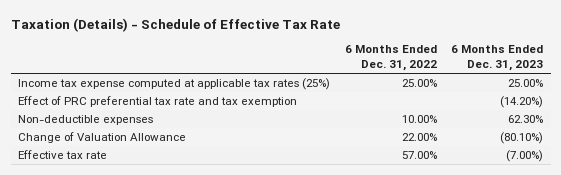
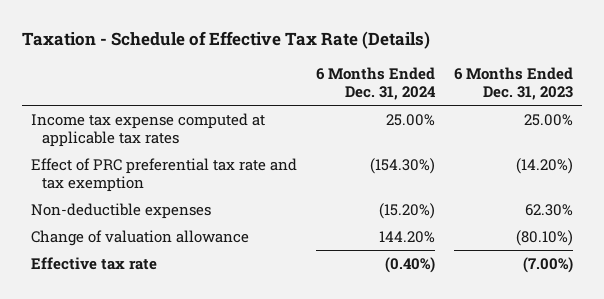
- Taxation (Details) - Schedule of Effective Tax Rate
+ Taxation - Schedule of Effective Tax Rate (Details)
- | 6 Months Ended Dec. 31, 2022 | 6 Months Ended Dec. 31, 2023
+ | 6 Months Ended Dec. 31, 2024 | 6 Months Ended Dec. 31, 2023
- Income tax expense computed at applicable tax rates (25%) | 25.00% | 25.00%
+ Income tax expense computed at applicable tax rates | 25.00% | 25.00%
- Change of Valuation Allowance | 22.00% | (80.10%)
+ Change of valuation allowance | 144.20% | (80.10%)

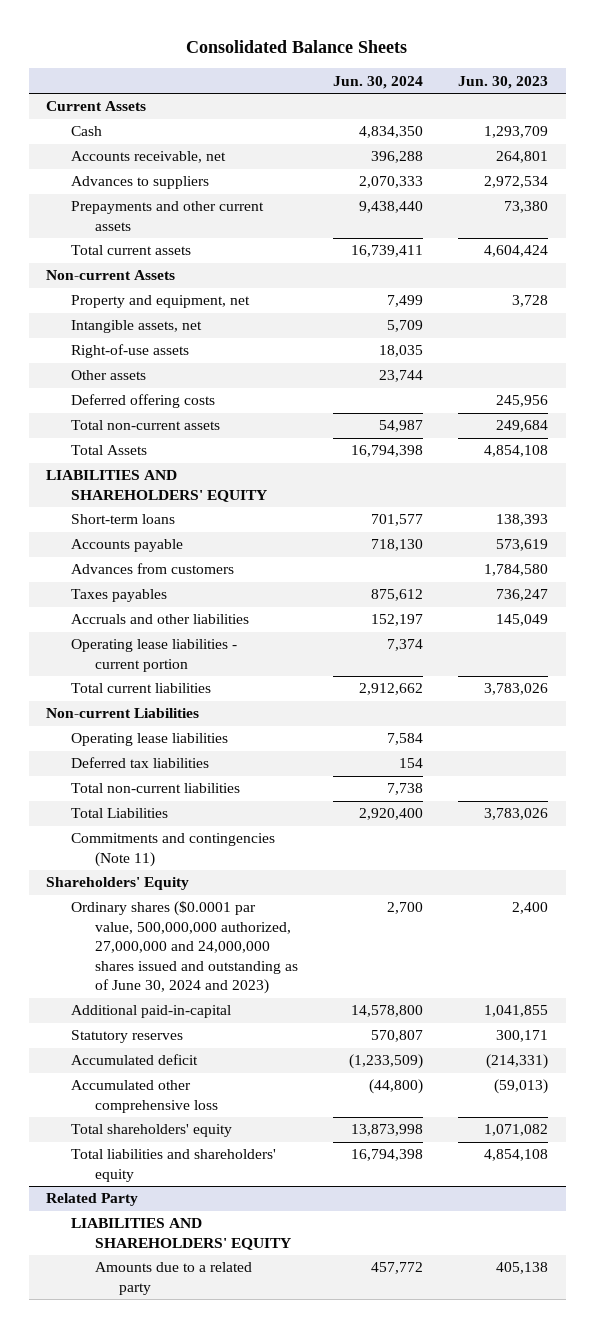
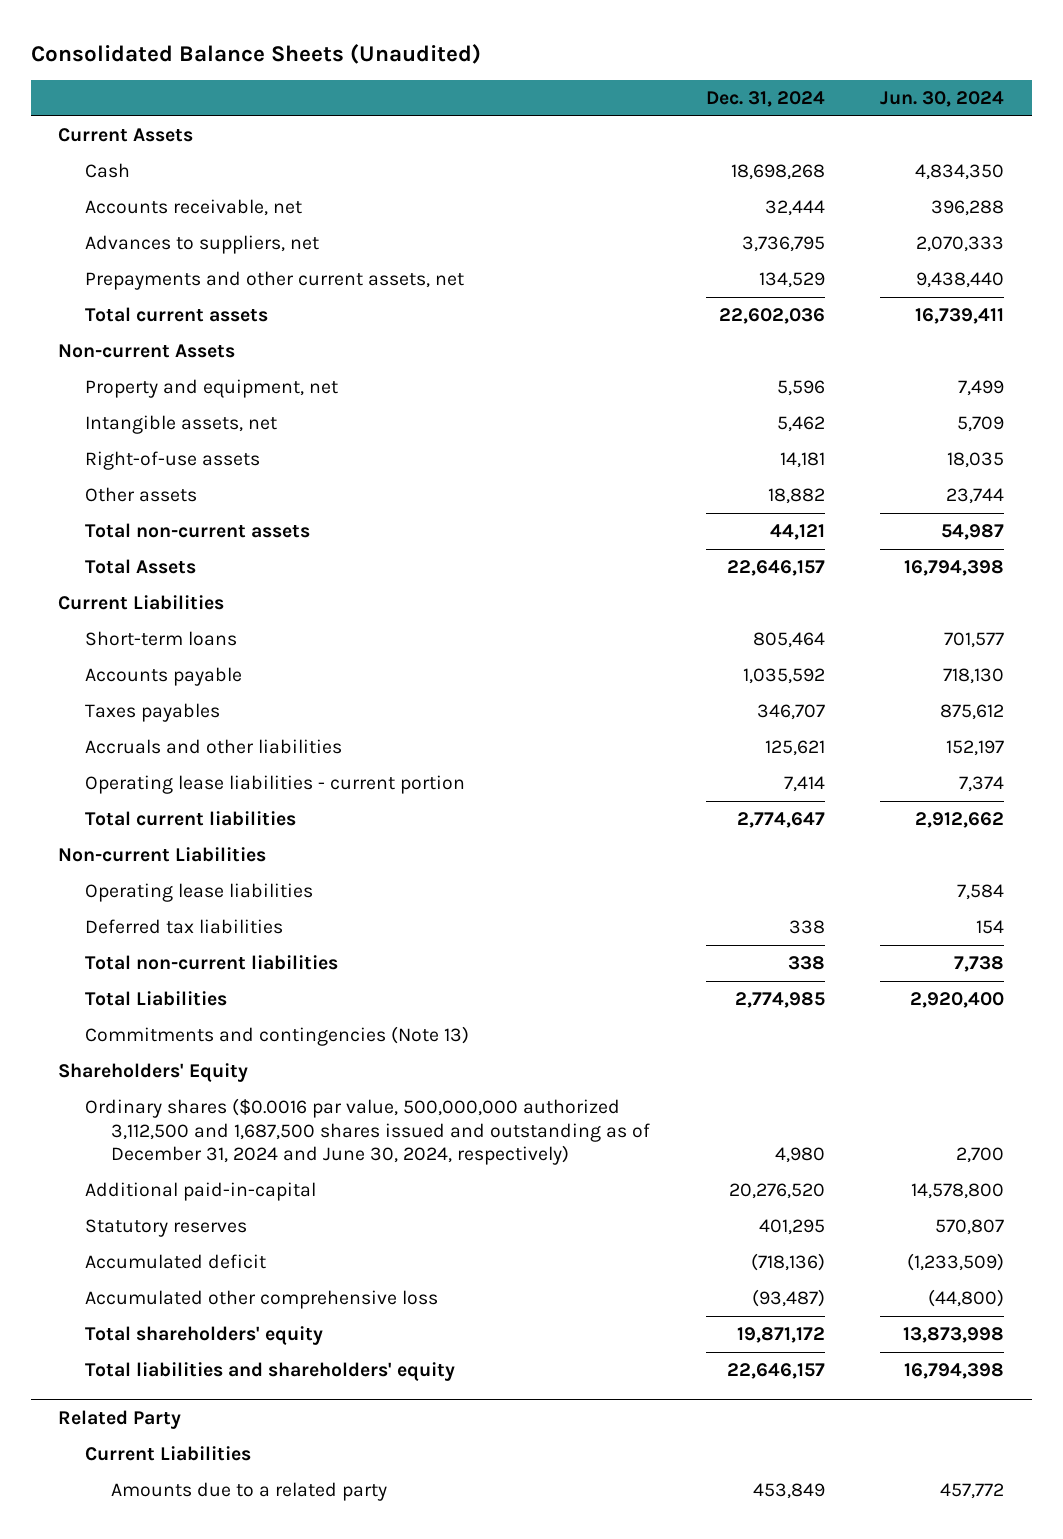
- Consolidated Balance Sheets
+ Consolidated Balance Sheets (Unaudited)
- | Jun. 30, 2024 | Jun. 30, 2023
+ | Dec. 31, 2024 | Jun. 30, 2024
- Advances to suppliers | 2,070,333 | 2,972,534
- Prepayments and other current assets | 9,438,440 | 73,380
+ Advances to suppliers, net | 3,736,795 | 2,070,333
+ Prepayments and other current assets, net | 134,529 | 9,438,440
- Deferred offering costs | | 245,956
- LIABILITIES AND SHAREHOLDERS' EQUITY
+ Current Liabilities
- Advances from customers | | 1,784,580
- Commitments and contingencies (Note 11)
+ Commitments and contingencies (Note 13)
- Ordinary shares ($0.0001 par value, 500,000,000 authorized, 27,000,000 and 24,000,000 shares issued and outstanding as of June 30, 2024 and 2023) | 2,700 | 2,400
+ Ordinary shares ($0.0016 par value, 500,000,000 authorized 3,112,500 and 1,687,500 shares issued and outstanding as of December 31, 2024 and June 30, 2024, respectively) | 4,980 | 2,700
@ Related Party
- LIABILITIES AND SHAREHOLDERS' EQUITY
+ Current Liabilities

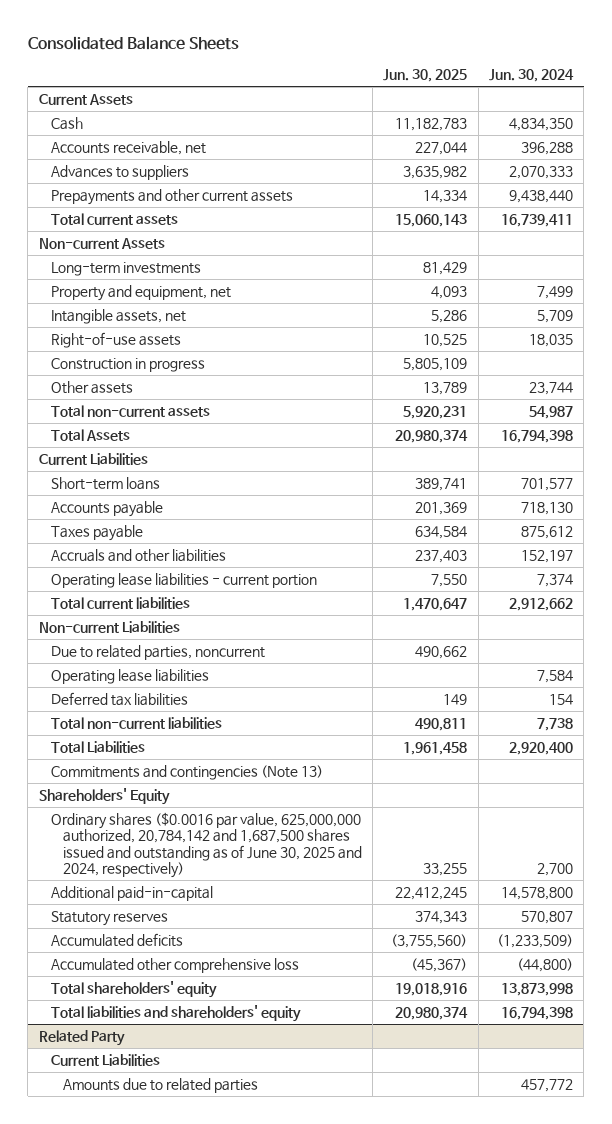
- Consolidated Balance Sheets (Unaudited)
+ Consolidated Balance Sheets
- | Dec. 31, 2024 | Jun. 30, 2024
+ | Jun. 30, 2025 | Jun. 30, 2024
- Advances to suppliers, net | 3,736,795 | 2,070,333
- Prepayments and other current assets, net | 134,529 | 9,438,440
+ Advances to suppliers | 3,635,982 | 2,070,333
+ Prepayments and other current assets | 14,334 | 9,438,440
+ Long-term investments | 81,429 |
+ Construction in progress | 5,805,109 |
- Taxes payables | 346,707 | 875,612
+ Taxes payable | 634,584 | 875,612
+ Due to related parties, noncurrent | 490,662 |
- Ordinary shares ($0.0016 par value, 500,000,000 authorized 3,112,500 and 1,687,500 shares issued and outstanding as of December 31, 2024 and June 30, 2024, respectively) | 4,980 | 2,700
+ Ordinary shares ($0.0016 par value, 625,000,000 authorized, 20,784,142 and 1,687,500 shares issued and outstanding as of June 30, 2025 and 2024, respectively) | 33,255 | 2,700
- Accumulated deficit | (718,136) | (1,233,509)
+ Accumulated deficits | (3,755,560) | (1,233,509)
@ Related Party
- Amounts due to a related party | 453,849 | 457,772
+ Amounts due to related parties | | 457,772

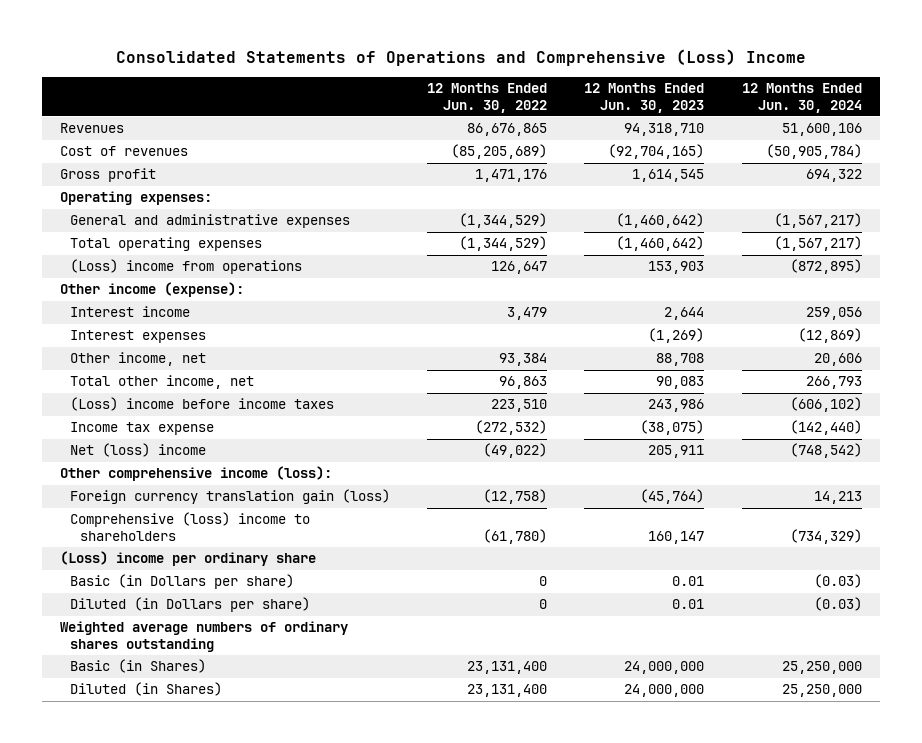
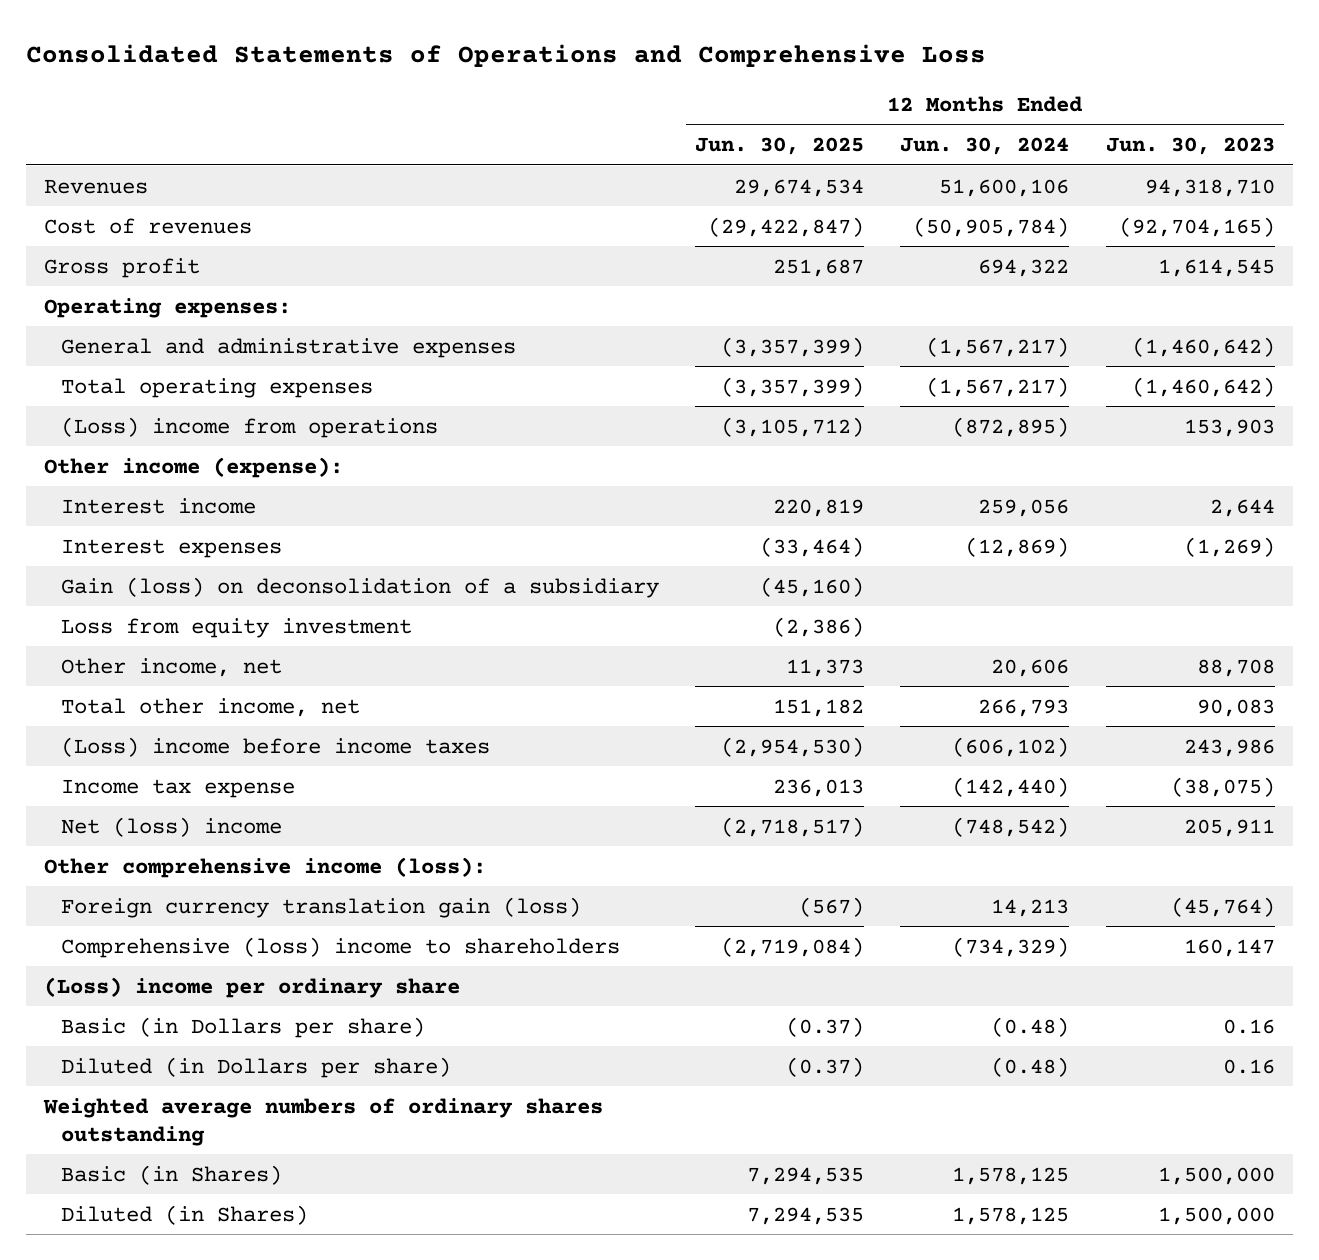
- Consolidated Statements of Operations and Comprehensive (Loss) Income
+ Consolidated Statements of Operations and Comprehensive Loss
- | 12 Months Ended Jun. 30, 2022 | 12 Months Ended Jun. 30, 2023 | 12 Months Ended Jun. 30, 2024
+ | 12 Months Ended Jun. 30, 2025 | 12 Months Ended Jun. 30, 2024 | 12 Months Ended Jun. 30, 2023
+ Gain (loss) on deconsolidation of a subsidiary | (45,160) | |
+ Loss from equity investment | (2,386) | |
- Basic (in Dollars per share) | 0 | 0.01 | (0.03)
- Diluted (in Dollars per share) | 0 | 0.01 | (0.03)
+ Basic (in Dollars per share) | (0.37) | (0.48) | 0.16
+ Diluted (in Dollars per share) | (0.37) | (0.48) | 0.16
- Basic (in Shares) | 23,131,400 | 24,000,000 | 25,250,000
- Diluted (in Shares) | 23,131,400 | 24,000,000 | 25,250,000
+ Basic (in Shares) | 7,294,535 | 1,578,125 | 1,500,000
+ Diluted (in Shares) | 7,294,535 | 1,578,125 | 1,500,000

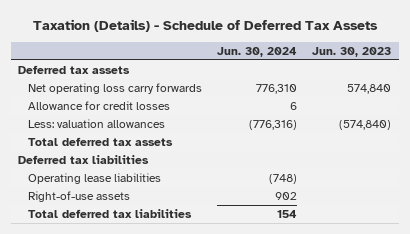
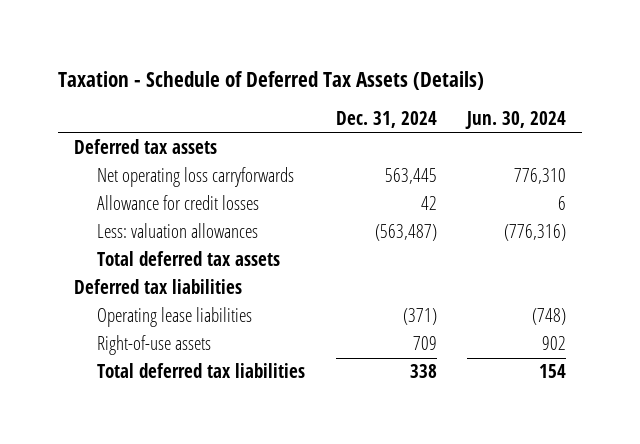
- Taxation (Details) - Schedule of Deferred Tax Assets
+ Taxation - Schedule of Deferred Tax Assets (Details)
- | Jun. 30, 2024 | Jun. 30, 2023
+ | Dec. 31, 2024 | Jun. 30, 2024
- Net operating loss carry forwards | 776,310 | 574,840
+ Net operating loss carryforwards | 563,445 | 776,310

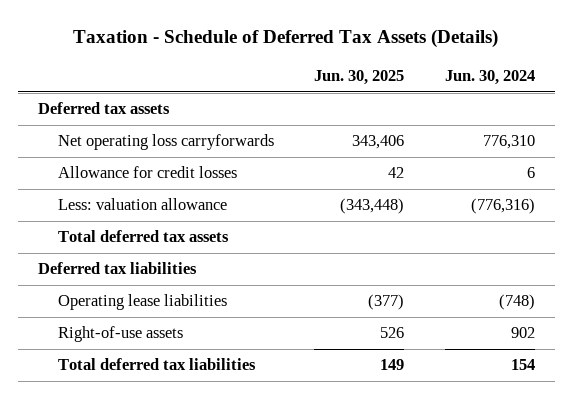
- | Dec. 31, 2024 | Jun. 30, 2024
+ | Jun. 30, 2025 | Jun. 30, 2024
- Less: valuation allowances | (563,487) | (776,316)
+ Less: valuation allowance | (343,448) | (776,316)

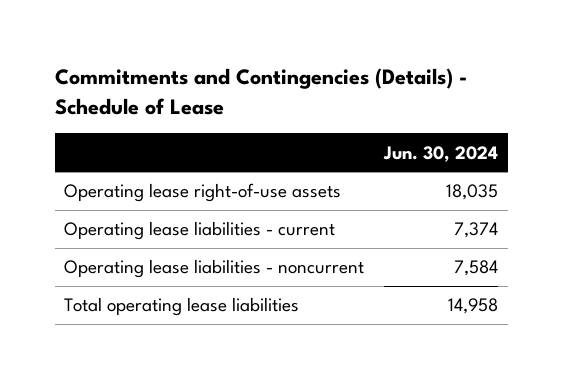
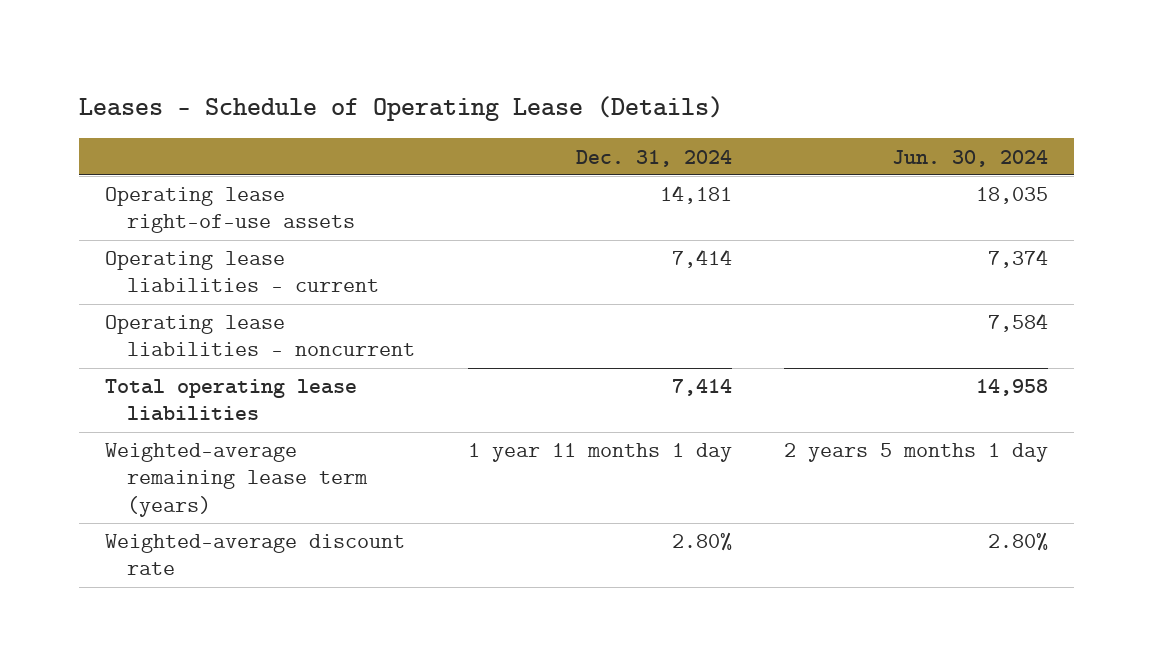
- Commitments and Contingencies (Details) - Schedule of Lease
+ Leases - Schedule of Operating Lease (Details)
- | Jun. 30, 2024
+ | Dec. 31, 2024 | Jun. 30, 2024
+ Weighted-average remaining lease term (years) | 1 year 11 months 1 day | 2 years 5 months 1 day
+ Weighted-average discount rate | 2.80% | 2.80%

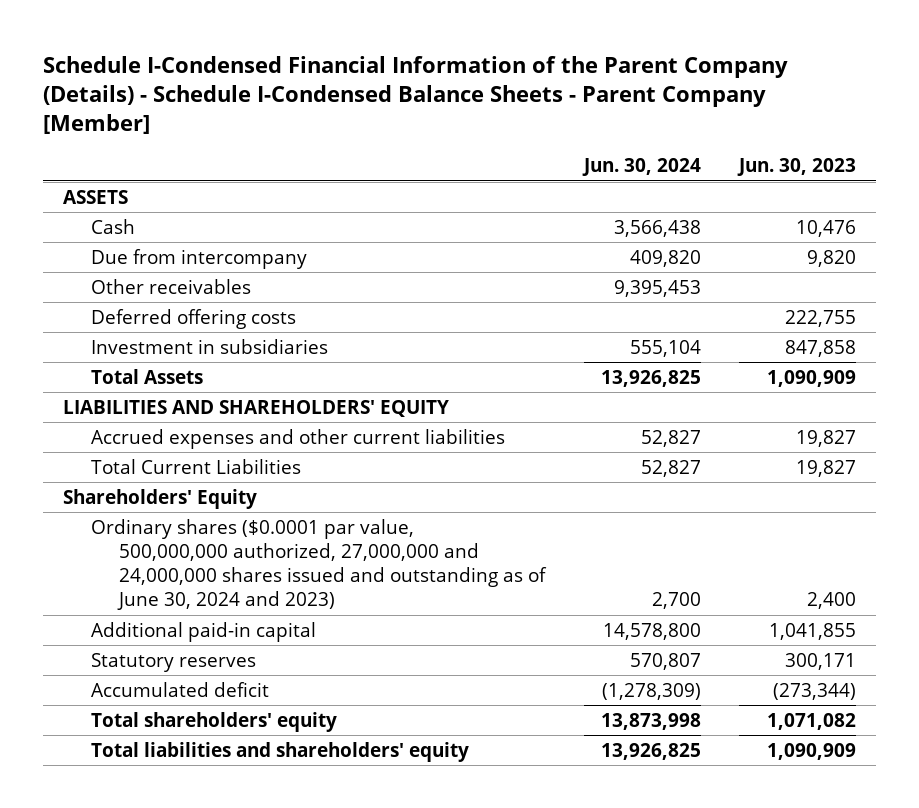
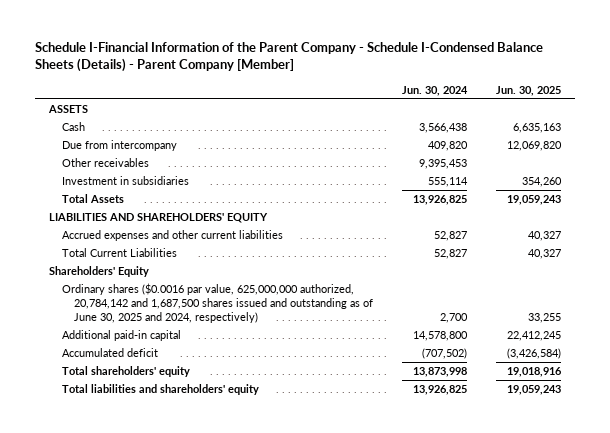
- Schedule I-Condensed Financial Information of the Parent Company (Details) - Schedule I-Condensed Balance Sheets - Parent Company [Member]
+ Schedule I-Financial Information of the Parent Company - Schedule I-Condensed Balance Sheets (Details) - Parent Company [Member]
- | Jun. 30, 2024 | Jun. 30, 2023
+ | Jun. 30, 2024 | Jun. 30, 2025
- Deferred offering costs | | 222,755
- Investment in subsidiaries | 555,104 | 847,858
+ Investment in subsidiaries | 555,114 | 354,260
- Ordinary shares ($0.0001 par value, 500,000,000 authorized, 27,000,000 and 24,000,000 shares issued and outstanding as of June 30, 2024 and 2023) | 2,700 | 2,400
+ Ordinary shares ($0.0016 par value, 625,000,000 authorized, 20,784,142 and 1,687,500 shares issued and outstanding as of June 30, 2025 and 2024, respectively) | 2,700 | 33,255
- Statutory reserves | 570,807 | 300,171
- Accumulated deficit | (1,278,309) | (273,344)
+ Accumulated deficit | (707,502) | (3,426,584)

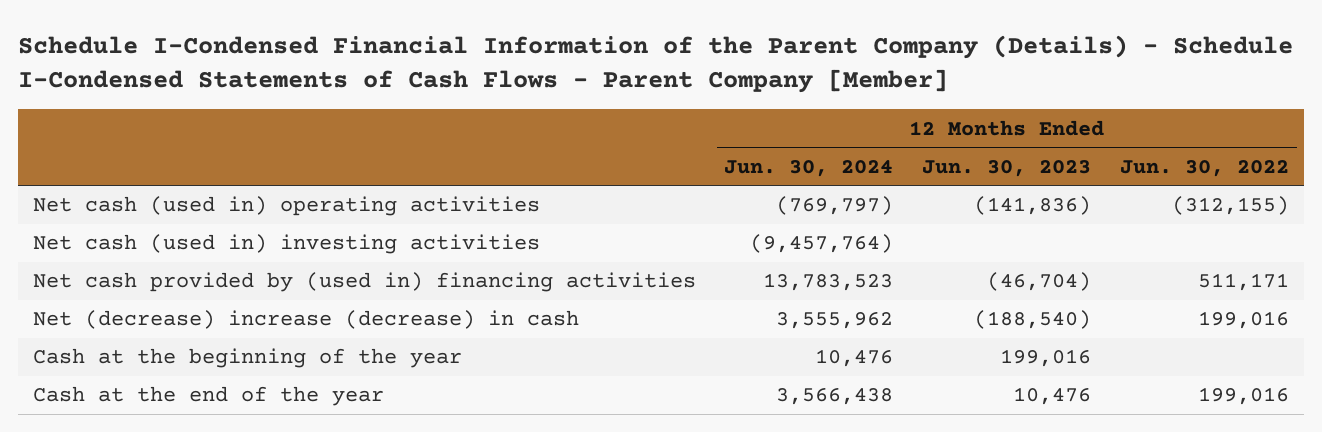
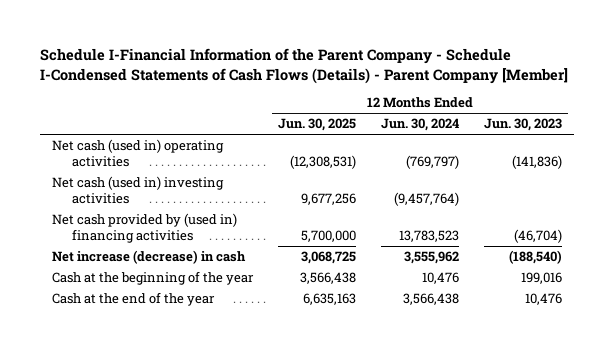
- Schedule I-Condensed Financial Information of the Parent Company (Details) - Schedule I-Condensed Statements of Cash Flows - Parent Company [Member]
+ Schedule I-Financial Information of the Parent Company - Schedule I-Condensed Statements of Cash Flows (Details) - Parent Company [Member]
- | 12 Months Ended Jun. 30, 2024 | 12 Months Ended Jun. 30, 2023 | 12 Months Ended Jun. 30, 2022
+ | 12 Months Ended Jun. 30, 2025 | 12 Months Ended Jun. 30, 2024 | 12 Months Ended Jun. 30, 2023
- Net (decrease) increase (decrease) in cash | 3,555,962 | (188,540) | 199,016
+ Net increase (decrease) in cash | 3,068,725 | 3,555,962 | (188,540)

